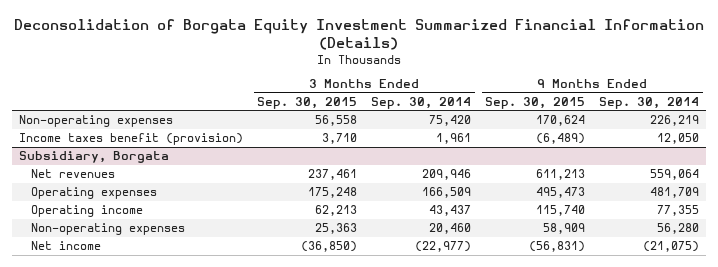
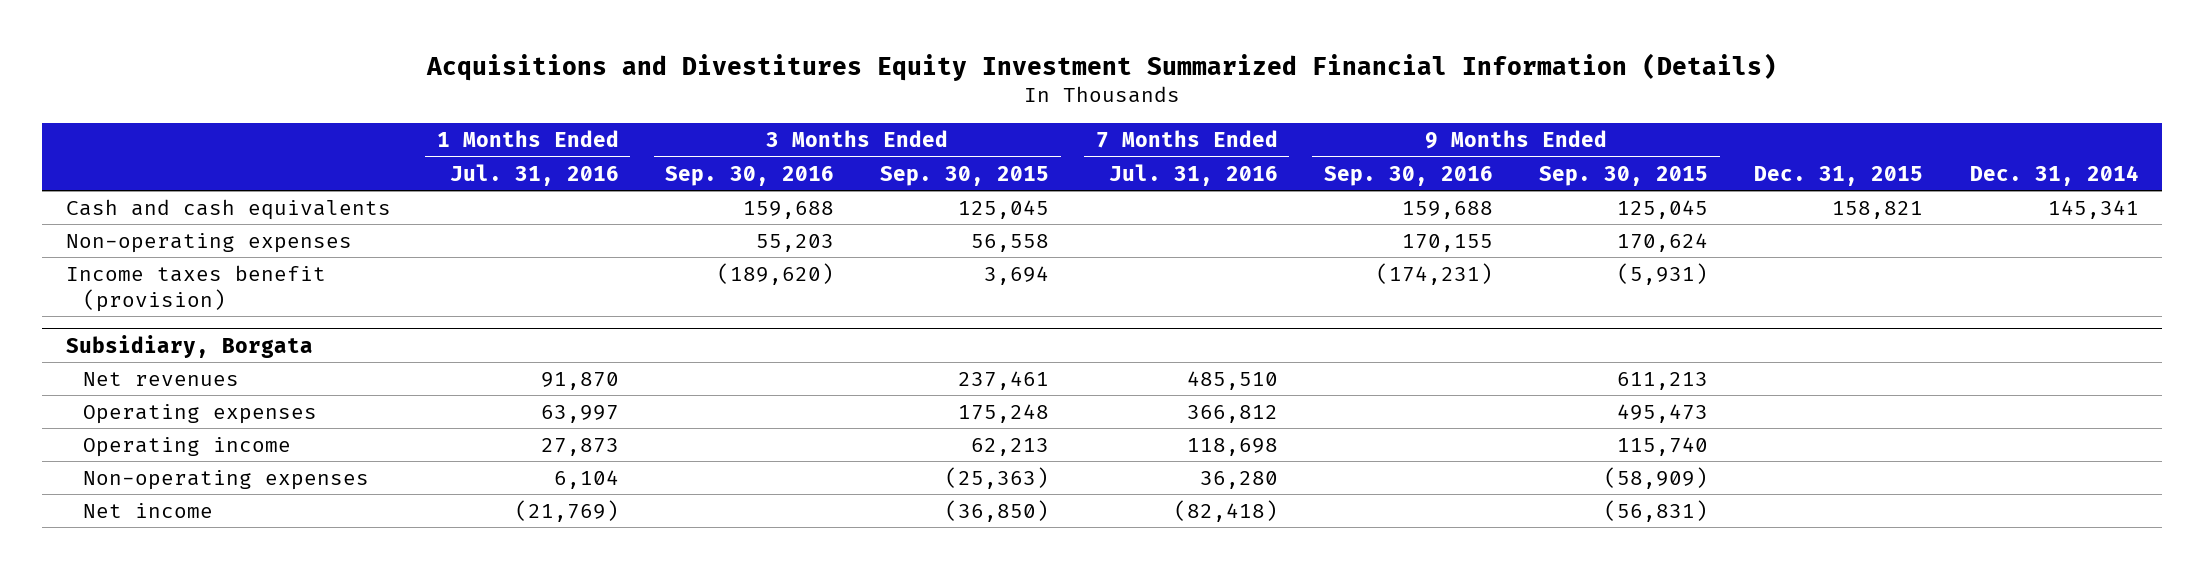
- Deconsolidation of Borgata Equity Investment Summarized Financial Information (Details)
+ Acquisitions and Divestitures Equity Investment Summarized Financial Information (Details)
- | 3 Months Ended Sep. 30, 2015 | 3 Months Ended Sep. 30, 2014 | 9 Months Ended Sep. 30, 2015 | 9 Months Ended Sep. 30, 2014
+ | 1 Months Ended Jul. 31, 2016 | 3 Months Ended Sep. 30, 2016 | 3 Months Ended Sep. 30, 2015 | 7 Months Ended Jul. 31, 2016 | 9 Months Ended Sep. 30, 2016 | 9 Months Ended Sep. 30, 2015 | Dec. 31, 2015 | Dec. 31, 2014
+ Cash and cash equivalents | | 159,688 | 125,045 | | 159,688 | 125,045 | 158,821 | 145,341
- Income taxes benefit (provision) | 3,710 | 1,961 | (6,489) | 12,050
+ Income taxes benefit (provision) | | (189,620) | 3,694 | | (174,231) | (5,931) | |
@ Subsidiary, Borgata
- Non-operating expenses | 25,363 | 20,460 | 58,909 | 56,280
+ Non-operating expenses | 6,104 | | (25,363) | 36,280 | | (58,909) | |

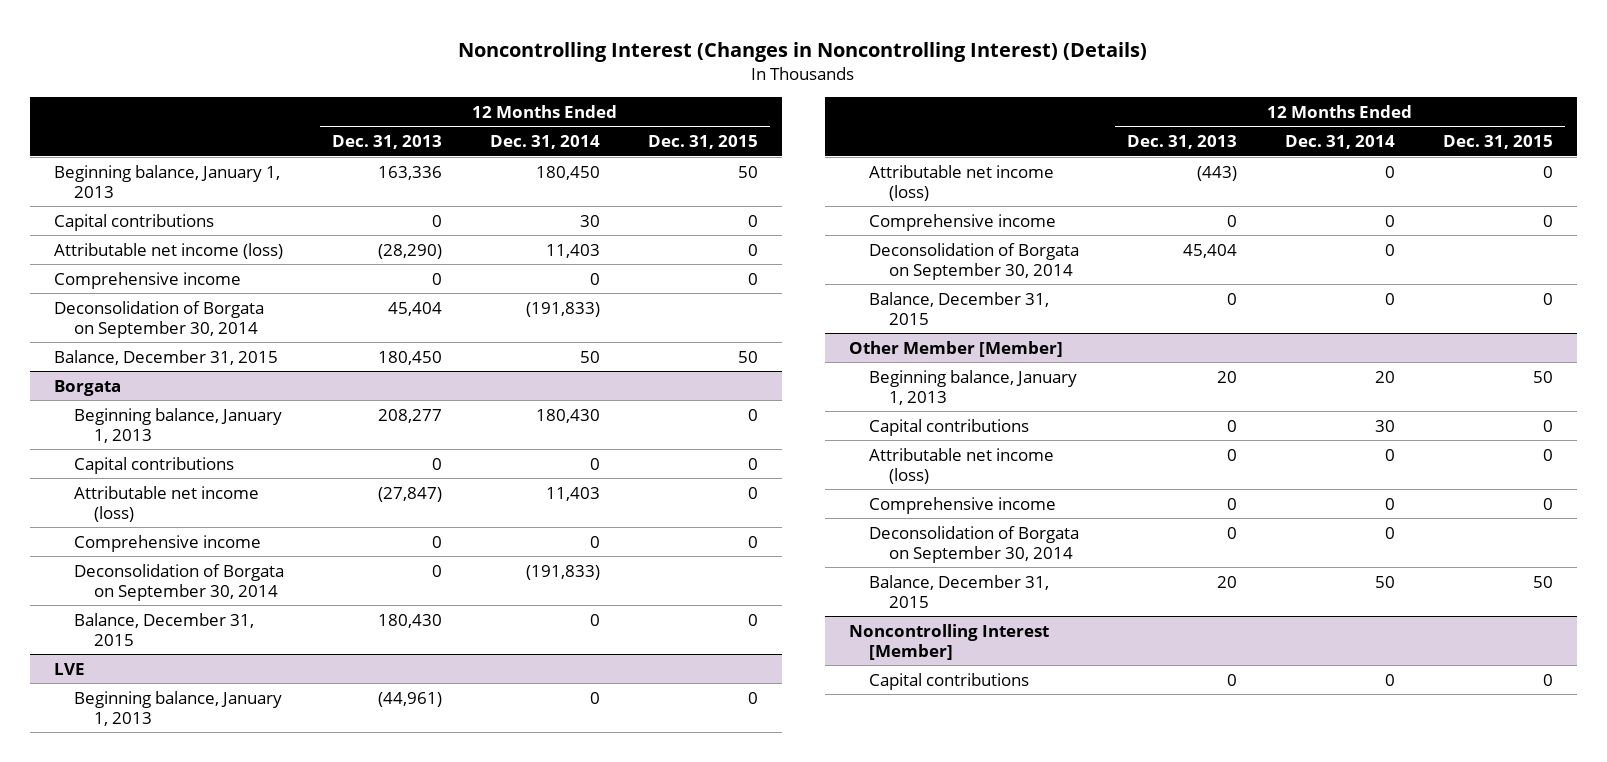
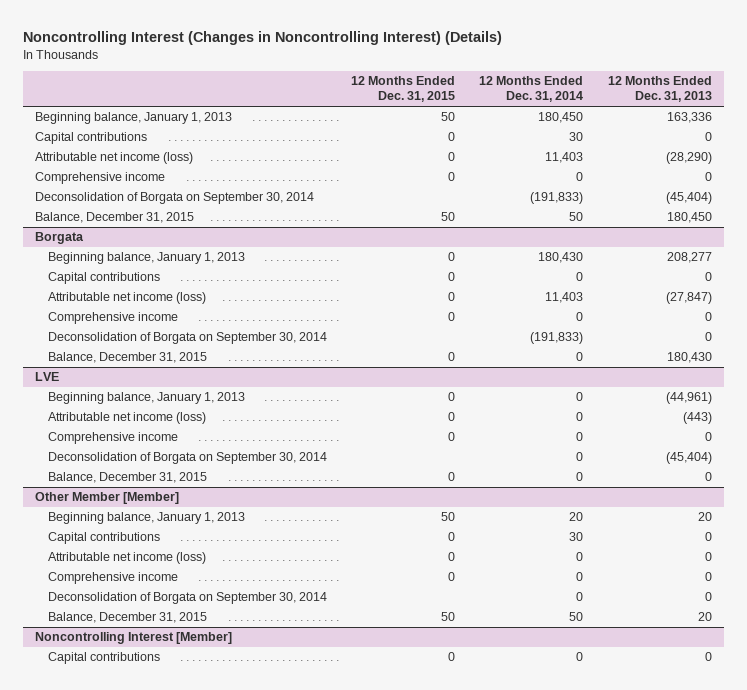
- | 12 Months Ended Dec. 31, 2013 | 12 Months Ended Dec. 31, 2014 | 12 Months Ended Dec. 31, 2015
+ | 12 Months Ended Dec. 31, 2015 | 12 Months Ended Dec. 31, 2014 | 12 Months Ended Dec. 31, 2013
- Deconsolidation of Borgata on September 30, 2014 | 45,404 | (191,833) |
+ Deconsolidation of Borgata on September 30, 2014 | | (191,833) | (45,404)
@ LVE
- Deconsolidation of Borgata on September 30, 2014 | 45,404 | 0 |
+ Deconsolidation of Borgata on September 30, 2014 | | 0 | (45,404)

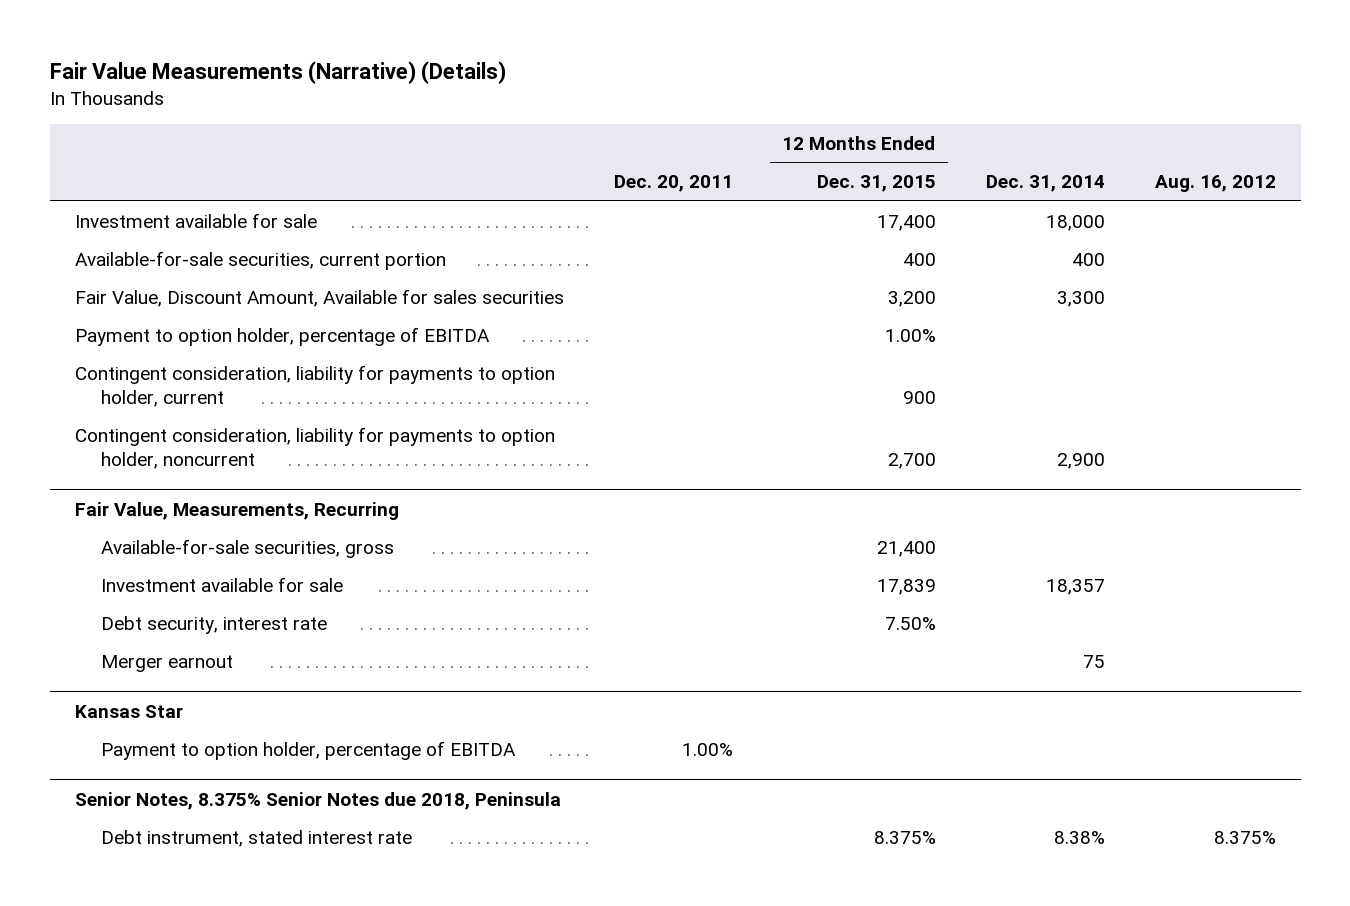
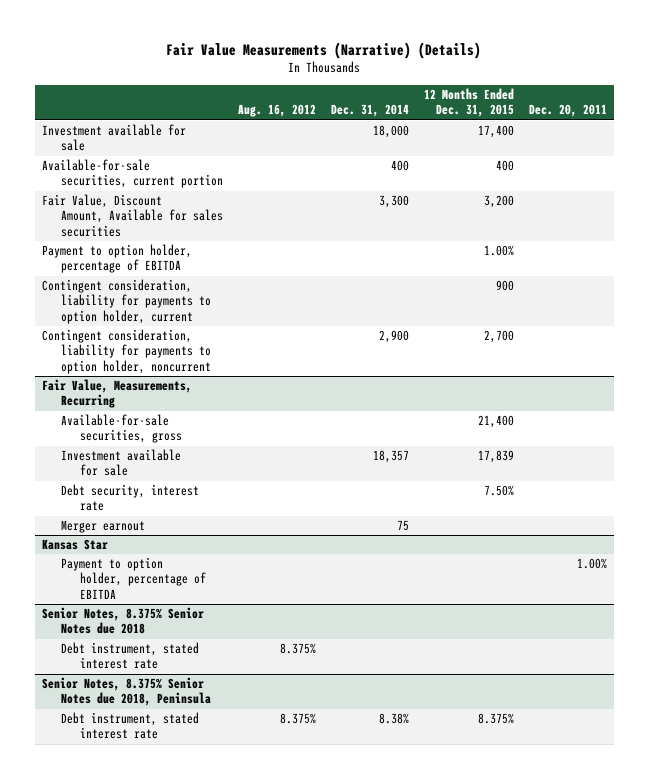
- | Dec. 20, 2011 | 12 Months Ended Dec. 31, 2015 | Dec. 31, 2014 | Aug. 16, 2012
+ | Aug. 16, 2012 | Dec. 31, 2014 | 12 Months Ended Dec. 31, 2015 | Dec. 20, 2011
+ Senior Notes, 8.375% Senior Notes due 2018
+ Debt instrument, stated interest rate | 8.375% | | |

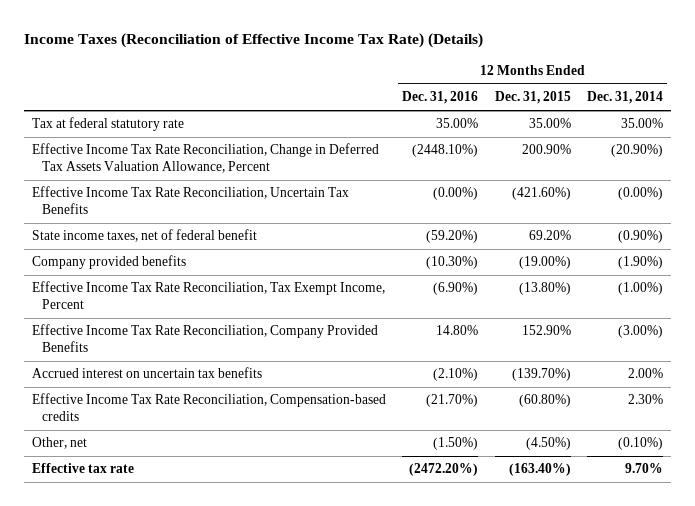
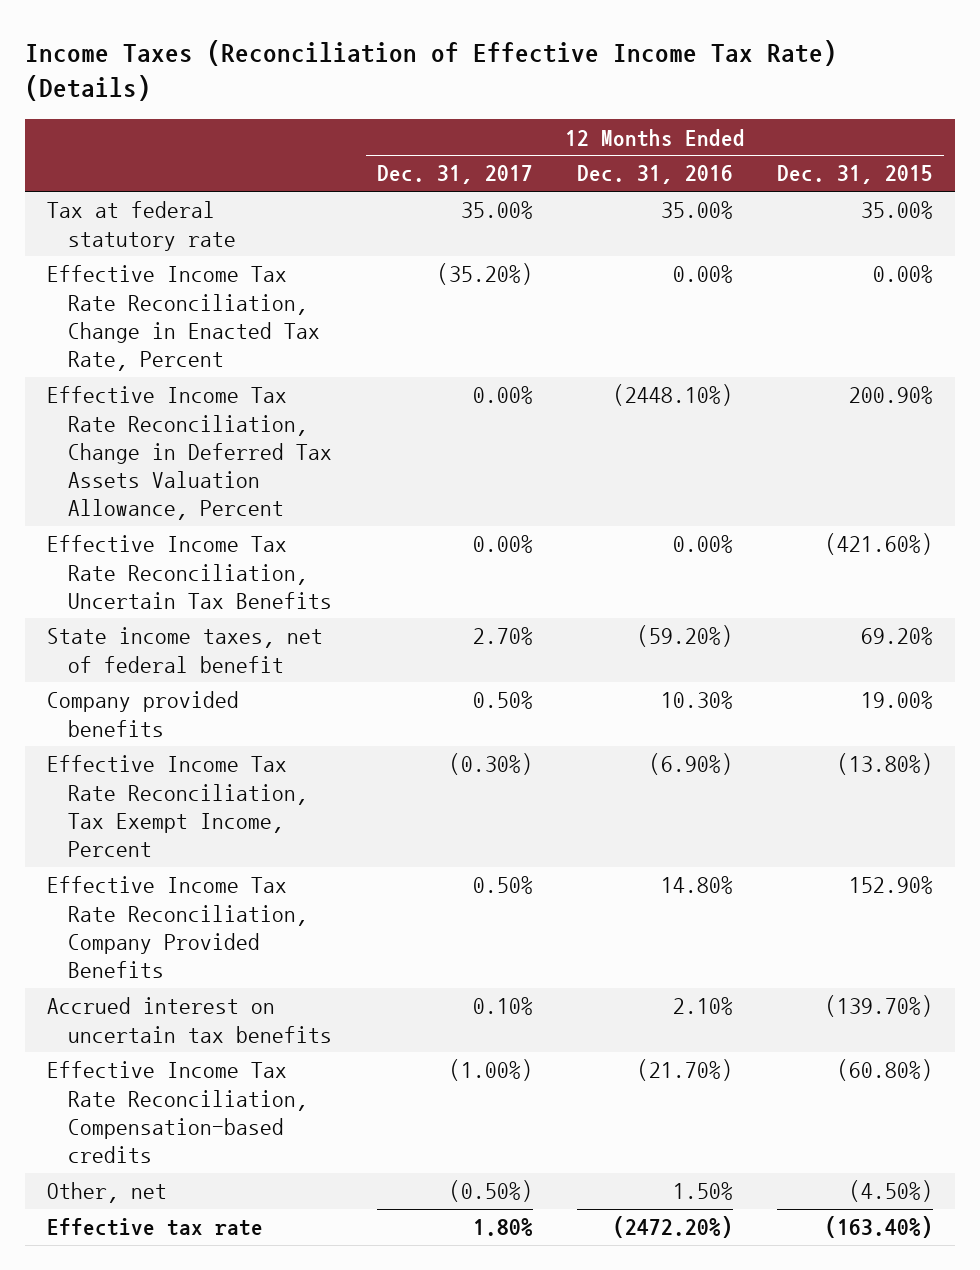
- | 12 Months Ended Dec. 31, 2016 | 12 Months Ended Dec. 31, 2015 | 12 Months Ended Dec. 31, 2014
+ | 12 Months Ended Dec. 31, 2017 | 12 Months Ended Dec. 31, 2016 | 12 Months Ended Dec. 31, 2015
+ Effective Income Tax Rate Reconciliation, Change in Enacted Tax Rate, Percent | (35.20%) | 0.00% | 0.00%
- Effective Income Tax Rate Reconciliation, Uncertain Tax Benefits | (0.00%) | (421.60%) | (0.00%)
+ Effective Income Tax Rate Reconciliation, Uncertain Tax Benefits | 0.00% | 0.00% | (421.60%)
- Company provided benefits | (10.30%) | (19.00%) | (1.90%)
+ Company provided benefits | 0.50% | 10.30% | 19.00%
- Accrued interest on uncertain tax benefits | (2.10%) | (139.70%) | 2.00%
+ Accrued interest on uncertain tax benefits | 0.10% | 2.10% | (139.70%)
- Other, net | (1.50%) | (4.50%) | (0.10%)
+ Other, net | (0.50%) | 1.50% | (4.50%)

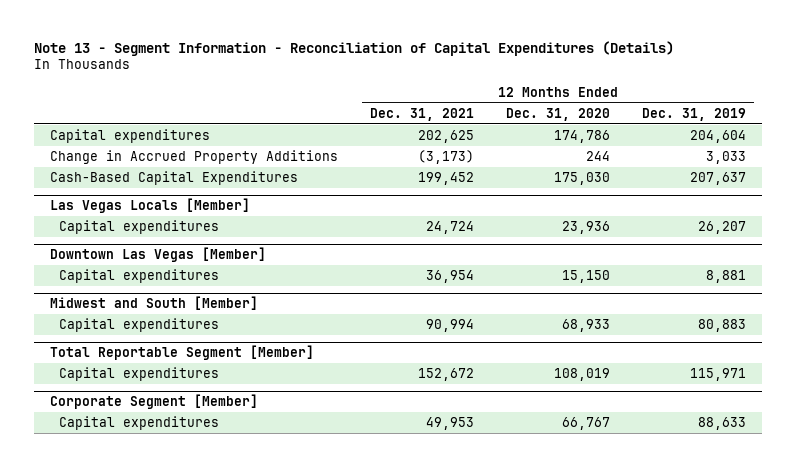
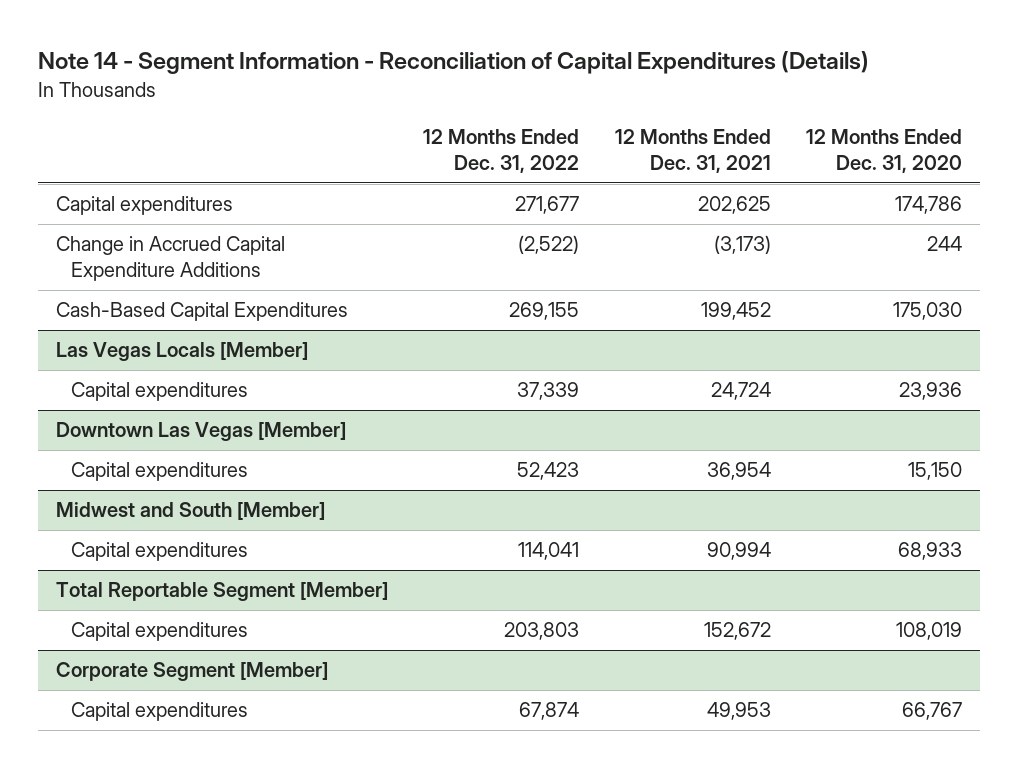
- Note 13 - Segment Information - Reconciliation of Capital Expenditures (Details)
+ Note 14 - Segment Information - Reconciliation of Capital Expenditures (Details)
- | 12 Months Ended Dec. 31, 2021 | 12 Months Ended Dec. 31, 2020 | 12 Months Ended Dec. 31, 2019
+ | 12 Months Ended Dec. 31, 2022 | 12 Months Ended Dec. 31, 2021 | 12 Months Ended Dec. 31, 2020
- Change in Accrued Property Additions | (3,173) | 244 | 3,033
+ Change in Accrued Capital Expenditure Additions | (2,522) | (3,173) | 244

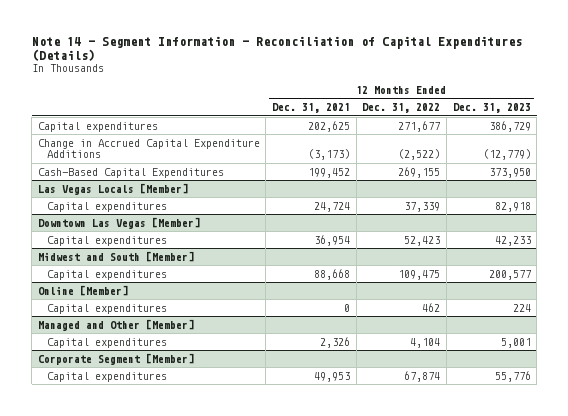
- | 12 Months Ended Dec. 31, 2022 | 12 Months Ended Dec. 31, 2021 | 12 Months Ended Dec. 31, 2020
+ | 12 Months Ended Dec. 31, 2021 | 12 Months Ended Dec. 31, 2022 | 12 Months Ended Dec. 31, 2023
@ Midwest and South [Member]
- Capital expenditures | 114,041 | 90,994 | 68,933
- Total Reportable Segment [Member]
- Capital expenditures | 203,803 | 152,672 | 108,019
@ Midwest and South [Member]
+ Capital expenditures | 88,668 | 109,475 | 200,577
+ Online [Member]
+ Capital expenditures | 0 | 462 | 224
+ Managed and Other [Member]
+ Capital expenditures | 2,326 | 4,104 | 5,001

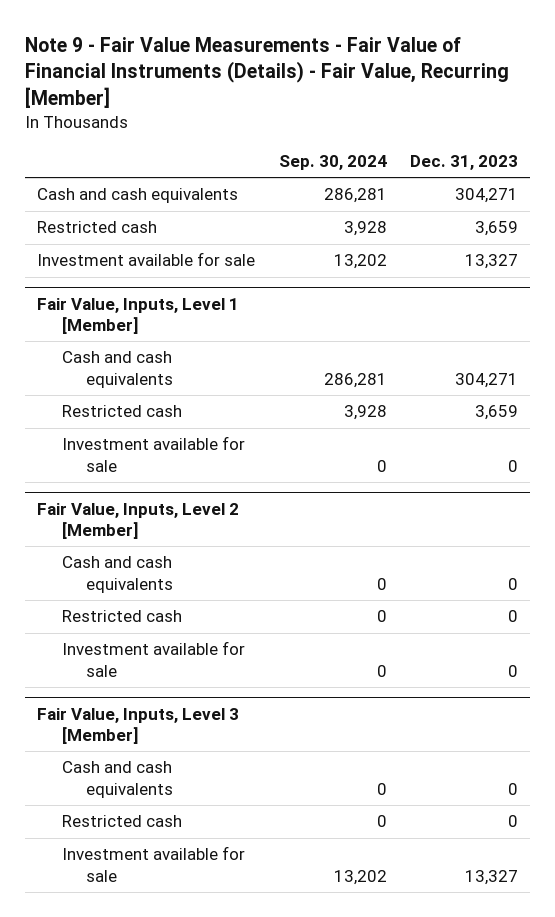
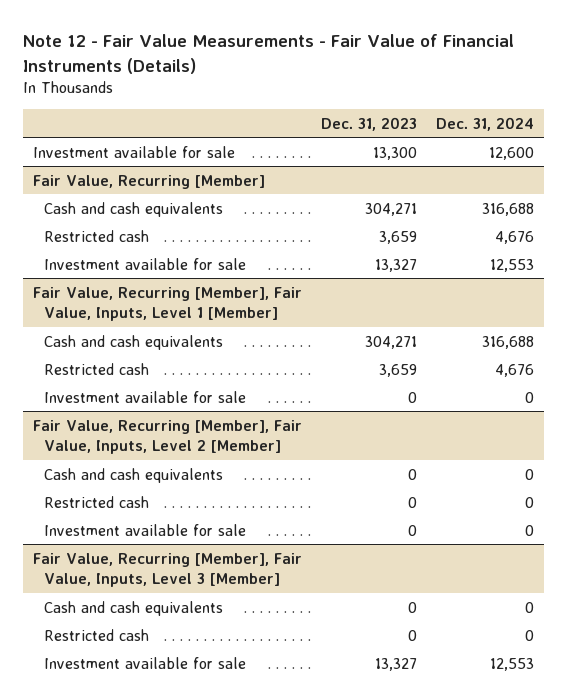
- Note 9 - Fair Value Measurements - Fair Value of Financial Instruments (Details) - Fair Value, Recurring [Member]
+ Note 12 - Fair Value Measurements - Fair Value of Financial Instruments (Details)
- | Sep. 30, 2024 | Dec. 31, 2023
+ | Dec. 31, 2023 | Dec. 31, 2024
+ Investment available for sale | 13,300 | 12,600
+ Fair Value, Recurring [Member]
- Fair Value, Inputs, Level 1 [Member]
+ Fair Value, Recurring [Member], Fair Value, Inputs, Level 1 [Member]
- Fair Value, Inputs, Level 2 [Member]
+ Fair Value, Recurring [Member], Fair Value, Inputs, Level 2 [Member]
- Fair Value, Inputs, Level 3 [Member]
+ Fair Value, Recurring [Member], Fair Value, Inputs, Level 3 [Member]

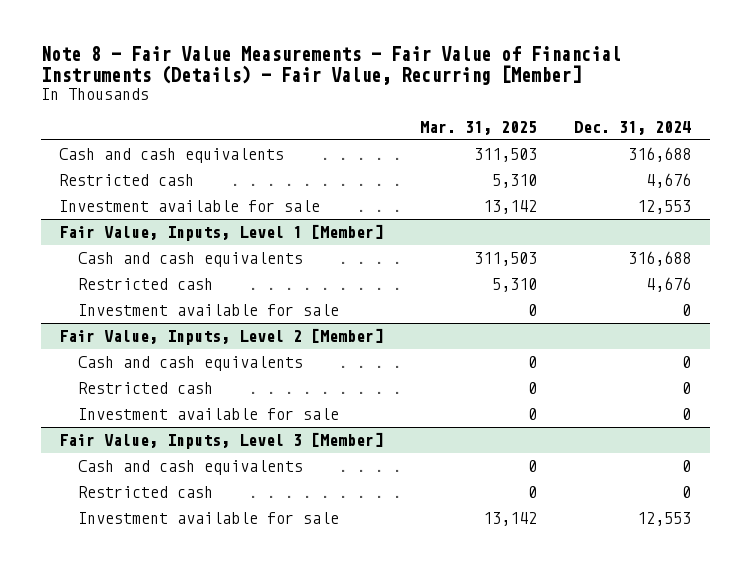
- Note 12 - Fair Value Measurements - Fair Value of Financial Instruments (Details)
+ Note 8 - Fair Value Measurements - Fair Value of Financial Instruments (Details) - Fair Value, Recurring [Member]
- | Dec. 31, 2023 | Dec. 31, 2024
+ | Mar. 31, 2025 | Dec. 31, 2024
- Investment available for sale | 13,300 | 12,600
- Fair Value, Recurring [Member]
- Fair Value, Recurring [Member], Fair Value, Inputs, Level 1 [Member]
+ Fair Value, Inputs, Level 1 [Member]
- Fair Value, Recurring [Member], Fair Value, Inputs, Level 2 [Member]
+ Fair Value, Inputs, Level 2 [Member]
- Fair Value, Recurring [Member], Fair Value, Inputs, Level 3 [Member]
+ Fair Value, Inputs, Level 3 [Member]

